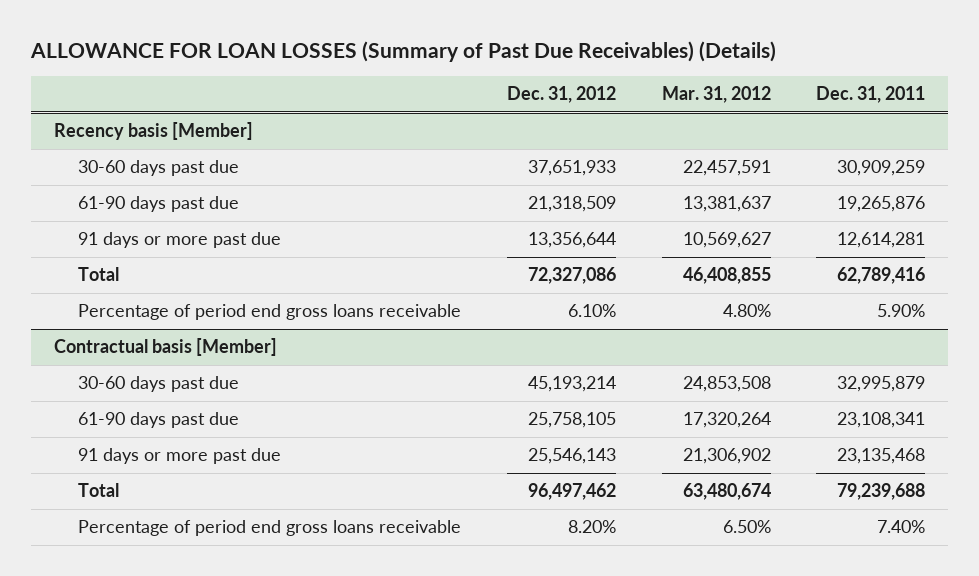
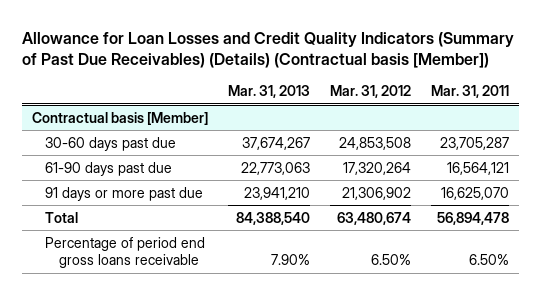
- ALLOWANCE FOR LOAN LOSSES (Summary of Past Due Receivables) (Details)
+ Allowance for Loan Losses and Credit Quality Indicators (Summary of Past Due Receivables) (Details) (Contractual basis [Member])
- | Dec. 31, 2012 | Mar. 31, 2012 | Dec. 31, 2011
+ | Mar. 31, 2013 | Mar. 31, 2012 | Mar. 31, 2011
- Recency basis [Member]
- 30-60 days past due | 37,651,933 | 22,457,591 | 30,909,259
- 61-90 days past due | 21,318,509 | 13,381,637 | 19,265,876
- 91 days or more past due | 13,356,644 | 10,569,627 | 12,614,281
- Total | 72,327,086 | 46,408,855 | 62,789,416
- Percentage of period end gross loans receivable | 6.10% | 4.80% | 5.90%

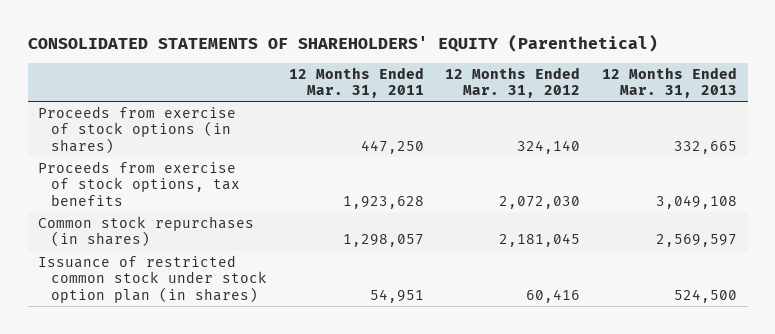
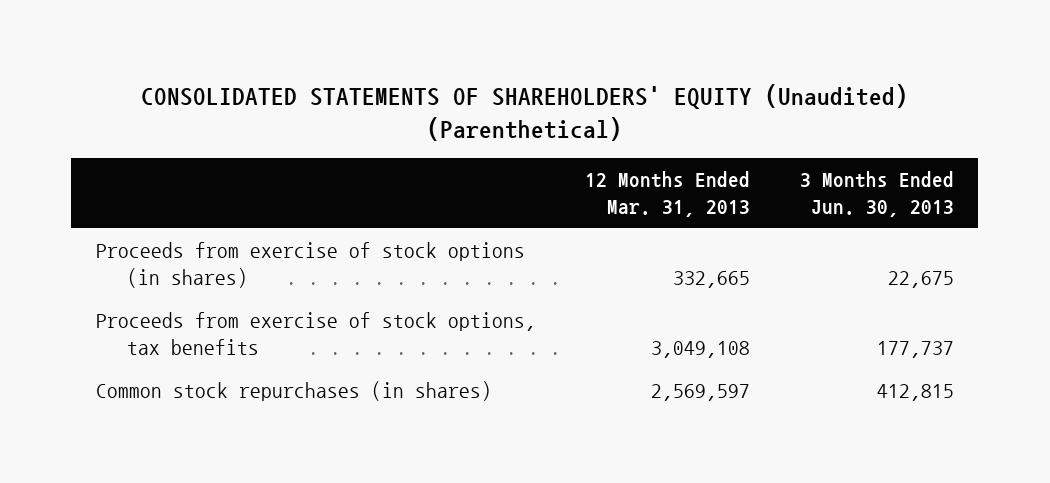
- CONSOLIDATED STATEMENTS OF SHAREHOLDERS' EQUITY (Parenthetical)
+ CONSOLIDATED STATEMENTS OF SHAREHOLDERS' EQUITY (Unaudited) (Parenthetical)
- | 12 Months Ended Mar. 31, 2011 | 12 Months Ended Mar. 31, 2012 | 12 Months Ended Mar. 31, 2013
+ | 12 Months Ended Mar. 31, 2013 | 3 Months Ended Jun. 30, 2013
- Issuance of restricted common stock under stock option plan (in shares) | 54,951 | 60,416 | 524,500

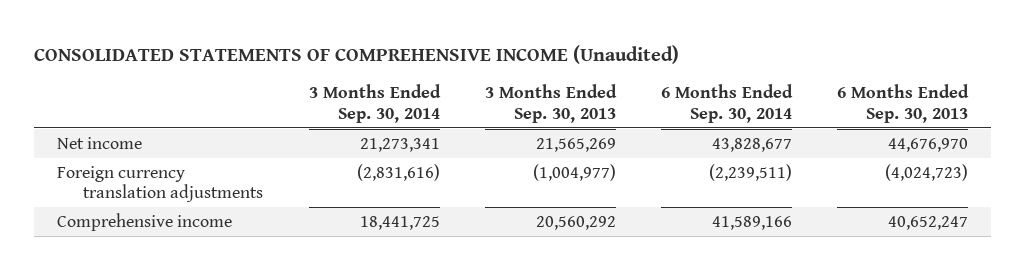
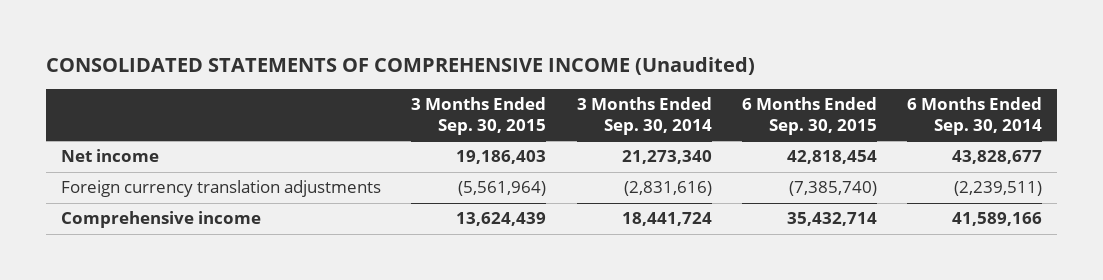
- | 3 Months Ended Sep. 30, 2014 | 3 Months Ended Sep. 30, 2013 | 6 Months Ended Sep. 30, 2014 | 6 Months Ended Sep. 30, 2013
+ | 3 Months Ended Sep. 30, 2015 | 3 Months Ended Sep. 30, 2014 | 6 Months Ended Sep. 30, 2015 | 6 Months Ended Sep. 30, 2014
- Net income | 21,273,341 | 21,565,269 | 43,828,677 | 44,676,970
+ Net income | 19,186,403 | 21,273,340 | 42,818,454 | 43,828,677
- Comprehensive income | 18,441,725 | 20,560,292 | 41,589,166 | 40,652,247
+ Comprehensive income | 13,624,439 | 18,441,724 | 35,432,714 | 41,589,166

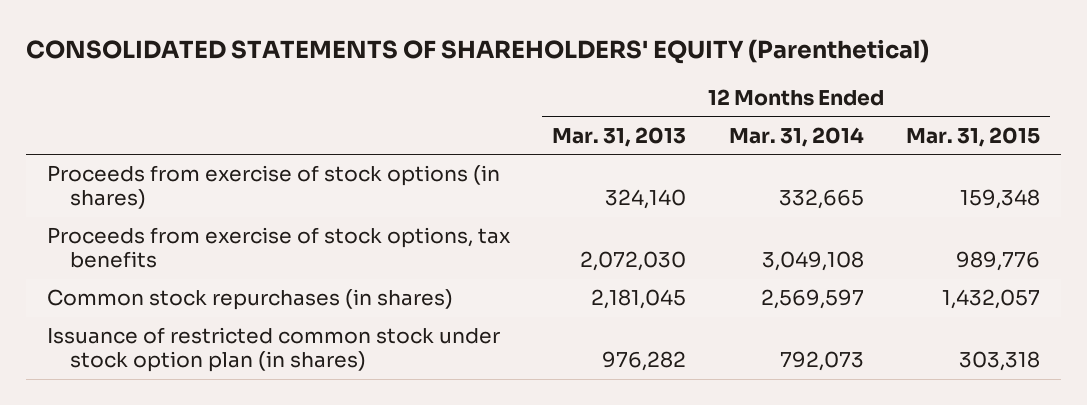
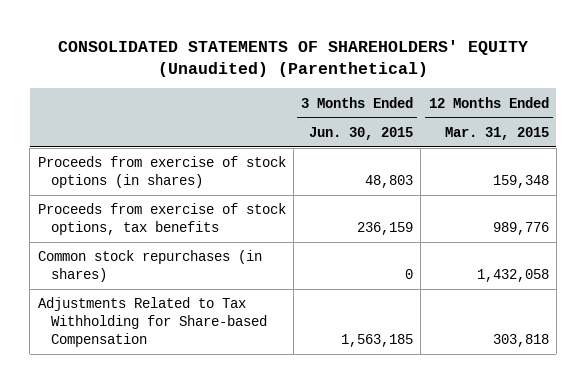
- CONSOLIDATED STATEMENTS OF SHAREHOLDERS' EQUITY (Parenthetical)
+ CONSOLIDATED STATEMENTS OF SHAREHOLDERS' EQUITY (Unaudited) (Parenthetical)
- | 12 Months Ended Mar. 31, 2013 | 12 Months Ended Mar. 31, 2014 | 12 Months Ended Mar. 31, 2015
+ | 3 Months Ended Jun. 30, 2015 | 12 Months Ended Mar. 31, 2015
- Common stock repurchases (in shares) | 2,181,045 | 2,569,597 | 1,432,057
- Issuance of restricted common stock under stock option plan (in shares) | 976,282 | 792,073 | 303,318
+ Common stock repurchases (in shares) | 0 | 1,432,058
+ Adjustments Related to Tax Withholding for Share-based Compensation | 1,563,185 | 303,818

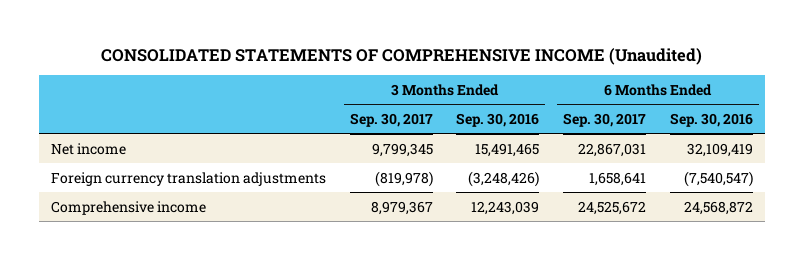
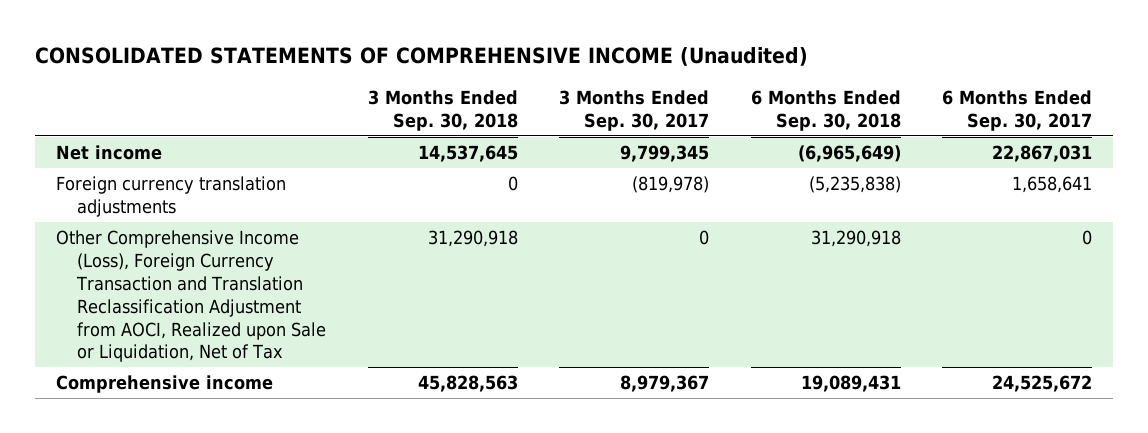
- | 3 Months Ended Sep. 30, 2017 | 3 Months Ended Sep. 30, 2016 | 6 Months Ended Sep. 30, 2017 | 6 Months Ended Sep. 30, 2016
+ | 3 Months Ended Sep. 30, 2018 | 3 Months Ended Sep. 30, 2017 | 6 Months Ended Sep. 30, 2018 | 6 Months Ended Sep. 30, 2017
+ Other Comprehensive Income (Loss), Foreign Currency Transaction and Translation Reclassification Adjustment from AOCI, Realized upon Sale or Liquidation, Net of Tax | 31,290,918 | 0 | 31,290,918 | 0

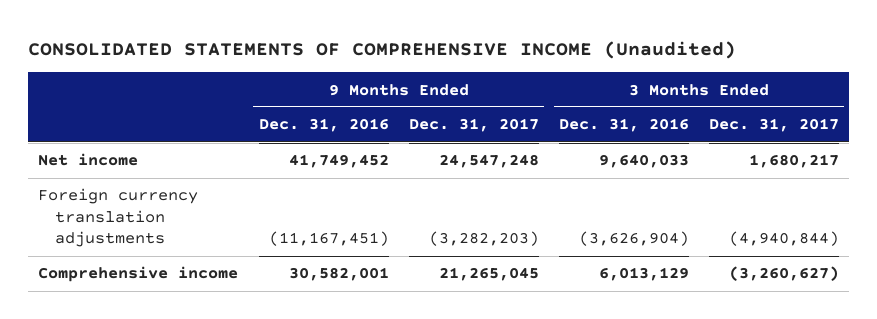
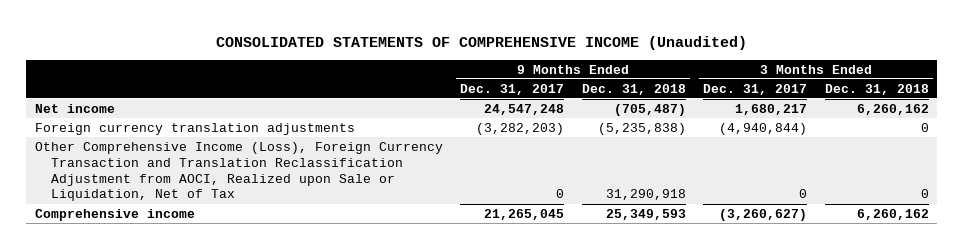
- | 9 Months Ended Dec. 31, 2016 | 9 Months Ended Dec. 31, 2017 | 3 Months Ended Dec. 31, 2016 | 3 Months Ended Dec. 31, 2017
+ | 9 Months Ended Dec. 31, 2017 | 9 Months Ended Dec. 31, 2018 | 3 Months Ended Dec. 31, 2017 | 3 Months Ended Dec. 31, 2018
+ Other Comprehensive Income (Loss), Foreign Currency Transaction and Translation Reclassification Adjustment from AOCI, Realized upon Sale or Liquidation, Net of Tax | 0 | 31,290,918 | 0 | 0

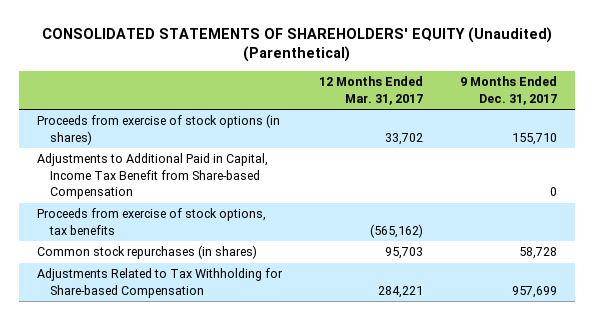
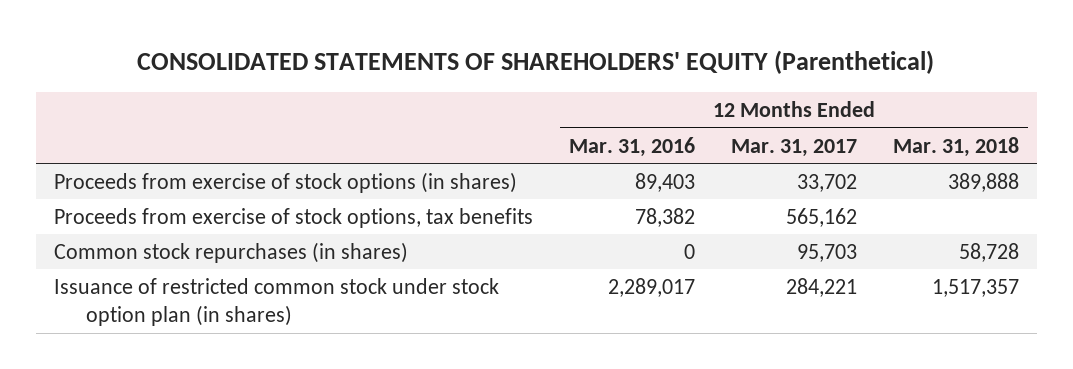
- CONSOLIDATED STATEMENTS OF SHAREHOLDERS' EQUITY (Unaudited) (Parenthetical)
+ CONSOLIDATED STATEMENTS OF SHAREHOLDERS' EQUITY (Parenthetical)
- | 12 Months Ended Mar. 31, 2017 | 9 Months Ended Dec. 31, 2017
+ | 12 Months Ended Mar. 31, 2016 | 12 Months Ended Mar. 31, 2017 | 12 Months Ended Mar. 31, 2018
- Adjustments to Additional Paid in Capital, Income Tax Benefit from Share-based Compensation | | 0
- Proceeds from exercise of stock options, tax benefits | (565,162) |
+ Proceeds from exercise of stock options, tax benefits | 78,382 | 565,162 |
- Adjustments Related to Tax Withholding for Share-based Compensation | 284,221 | 957,699
+ Issuance of restricted common stock under stock option plan (in shares) | 2,289,017 | 284,221 | 1,517,357

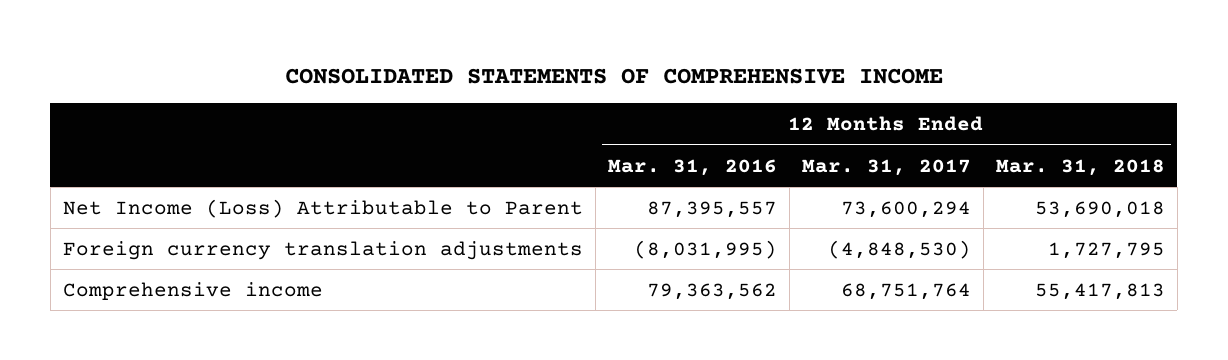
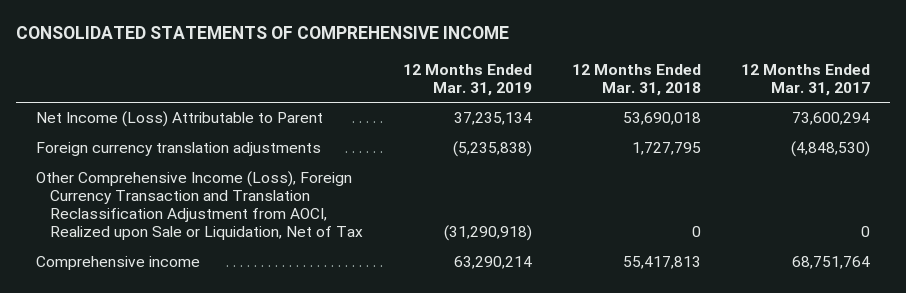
- | 12 Months Ended Mar. 31, 2016 | 12 Months Ended Mar. 31, 2017 | 12 Months Ended Mar. 31, 2018
+ | 12 Months Ended Mar. 31, 2019 | 12 Months Ended Mar. 31, 2018 | 12 Months Ended Mar. 31, 2017
+ Other Comprehensive Income (Loss), Foreign Currency Transaction and Translation Reclassification Adjustment from AOCI, Realized upon Sale or Liquidation, Net of Tax | (31,290,918) | 0 | 0

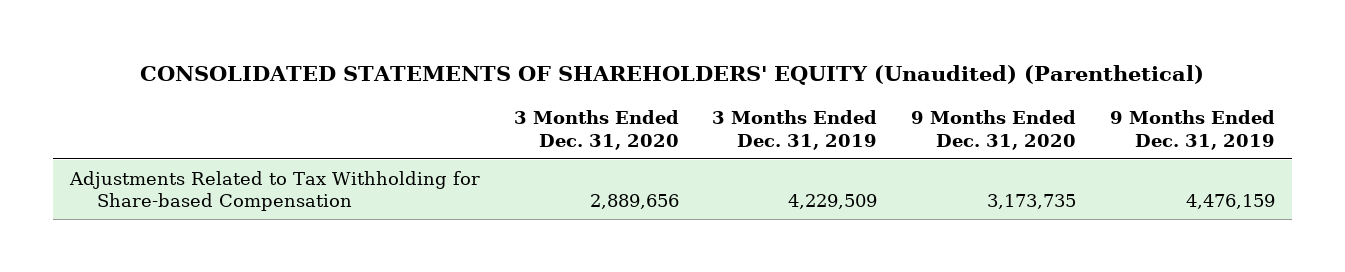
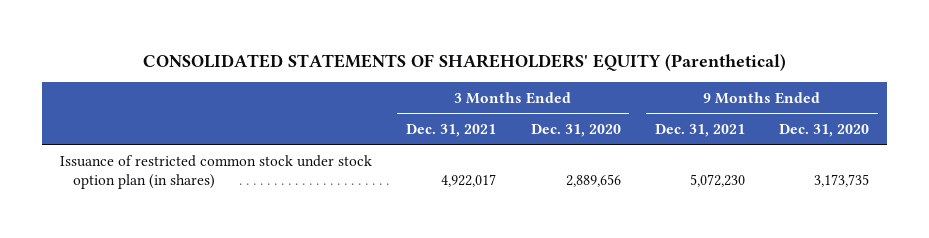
- CONSOLIDATED STATEMENTS OF SHAREHOLDERS' EQUITY (Unaudited) (Parenthetical)
+ CONSOLIDATED STATEMENTS OF SHAREHOLDERS' EQUITY (Parenthetical)
- | 3 Months Ended Dec. 31, 2020 | 3 Months Ended Dec. 31, 2019 | 9 Months Ended Dec. 31, 2020 | 9 Months Ended Dec. 31, 2019
+ | 3 Months Ended Dec. 31, 2021 | 3 Months Ended Dec. 31, 2020 | 9 Months Ended Dec. 31, 2021 | 9 Months Ended Dec. 31, 2020
- Adjustments Related to Tax Withholding for Share-based Compensation | 2,889,656 | 4,229,509 | 3,173,735 | 4,476,159
+ Issuance of restricted common stock under stock option plan (in shares) | 4,922,017 | 2,889,656 | 5,072,230 | 3,173,735

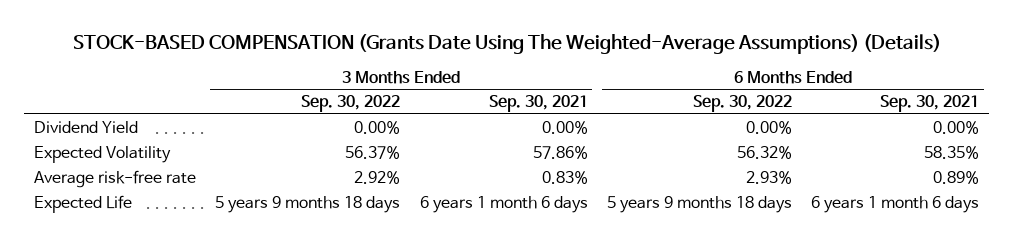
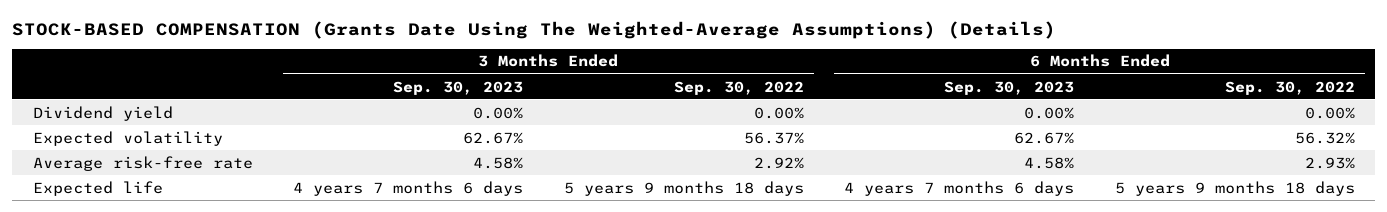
- | 3 Months Ended Sep. 30, 2022 | 3 Months Ended Sep. 30, 2021 | 6 Months Ended Sep. 30, 2022 | 6 Months Ended Sep. 30, 2021
+ | 3 Months Ended Sep. 30, 2023 | 3 Months Ended Sep. 30, 2022 | 6 Months Ended Sep. 30, 2023 | 6 Months Ended Sep. 30, 2022
- Dividend Yield | 0.00% | 0.00% | 0.00% | 0.00%
- Expected Volatility | 56.37% | 57.86% | 56.32% | 58.35%
+ Dividend yield | 0.00% | 0.00% | 0.00% | 0.00%
+ Expected volatility | 62.67% | 56.37% | 62.67% | 56.32%
- Expected Life | 5 years 9 months 18 days | 6 years 1 month 6 days | 5 years 9 months 18 days | 6 years 1 month 6 days
+ Expected life | 4 years 7 months 6 days | 5 years 9 months 18 days | 4 years 7 months 6 days | 5 years 9 months 18 days

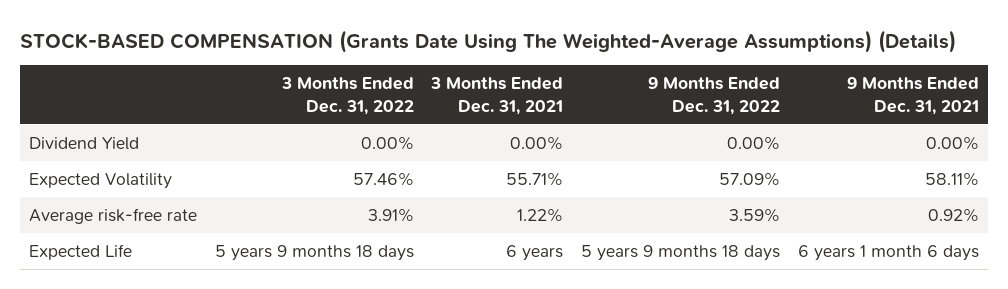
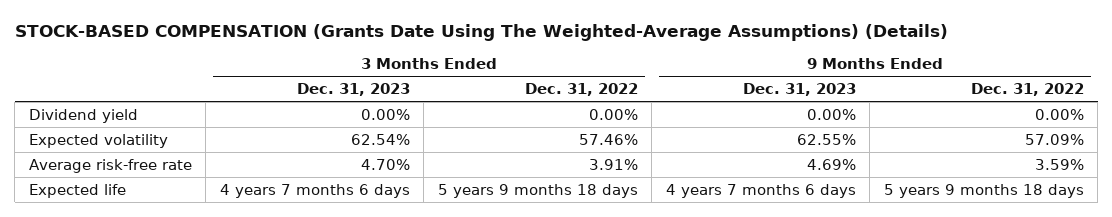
- | 3 Months Ended Dec. 31, 2022 | 3 Months Ended Dec. 31, 2021 | 9 Months Ended Dec. 31, 2022 | 9 Months Ended Dec. 31, 2021
+ | 3 Months Ended Dec. 31, 2023 | 3 Months Ended Dec. 31, 2022 | 9 Months Ended Dec. 31, 2023 | 9 Months Ended Dec. 31, 2022
- Dividend Yield | 0.00% | 0.00% | 0.00% | 0.00%
- Expected Volatility | 57.46% | 55.71% | 57.09% | 58.11%
+ Dividend yield | 0.00% | 0.00% | 0.00% | 0.00%
+ Expected volatility | 62.54% | 57.46% | 62.55% | 57.09%
- Expected Life | 5 years 9 months 18 days | 6 years | 5 years 9 months 18 days | 6 years 1 month 6 days
+ Expected life | 4 years 7 months 6 days | 5 years 9 months 18 days | 4 years 7 months 6 days | 5 years 9 months 18 days

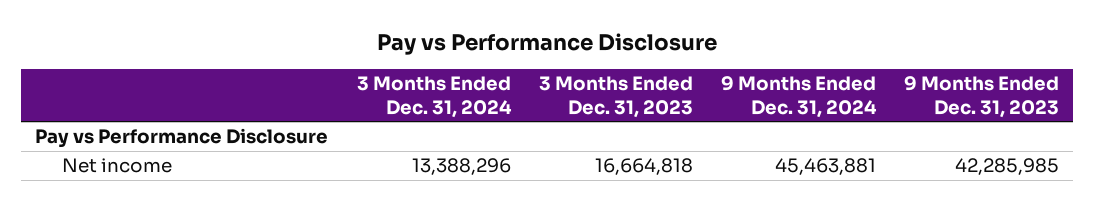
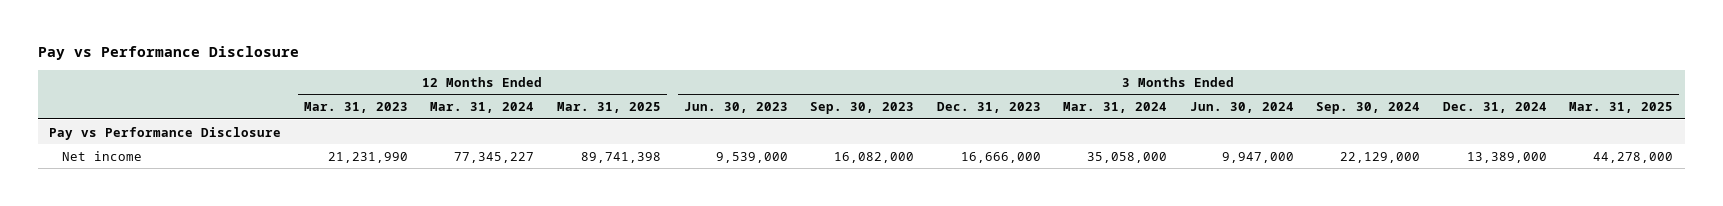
- | 3 Months Ended Dec. 31, 2024 | 3 Months Ended Dec. 31, 2023 | 9 Months Ended Dec. 31, 2024 | 9 Months Ended Dec. 31, 2023
+ | 12 Months Ended Mar. 31, 2023 | 12 Months Ended Mar. 31, 2024 | 12 Months Ended Mar. 31, 2025 | 3 Months Ended Jun. 30, 2023 | 3 Months Ended Sep. 30, 2023 | 3 Months Ended Dec. 31, 2023 | 3 Months Ended Mar. 31, 2024 | 3 Months Ended Jun. 30, 2024 | 3 Months Ended Sep. 30, 2024 | 3 Months Ended Dec. 31, 2024 | 3 Months Ended Mar. 31, 2025
- Net income | 13,388,296 | 16,664,818 | 45,463,881 | 42,285,985
+ Net income | 21,231,990 | 77,345,227 | 89,741,398 | 9,539,000 | 16,082,000 | 16,666,000 | 35,058,000 | 9,947,000 | 22,129,000 | 13,389,000 | 44,278,000

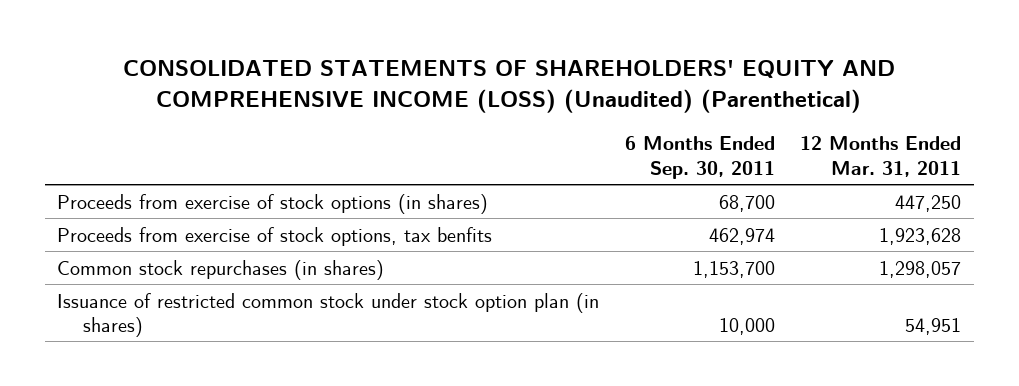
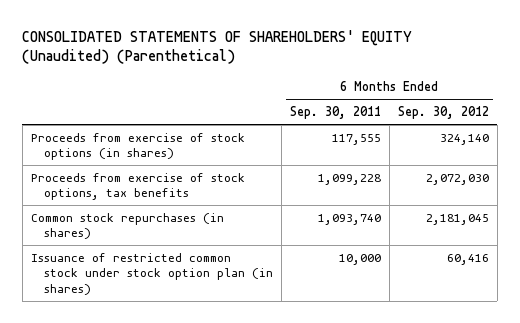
- CONSOLIDATED STATEMENTS OF SHAREHOLDERS' EQUITY AND COMPREHENSIVE INCOME (LOSS) (Unaudited) (Parenthetical)
+ CONSOLIDATED STATEMENTS OF SHAREHOLDERS' EQUITY (Unaudited) (Parenthetical)
- | 6 Months Ended Sep. 30, 2011 | 12 Months Ended Mar. 31, 2011
+ | 6 Months Ended Sep. 30, 2011 | 6 Months Ended Sep. 30, 2012
- Proceeds from exercise of stock options (in shares) | 68,700 | 447,250
- Proceeds from exercise of stock options, tax benfits | 462,974 | 1,923,628
- Common stock repurchases (in shares) | 1,153,700 | 1,298,057
+ Proceeds from exercise of stock options (in shares) | 117,555 | 324,140
+ Proceeds from exercise of stock options, tax benefits | 1,099,228 | 2,072,030
+ Common stock repurchases (in shares) | 1,093,740 | 2,181,045

